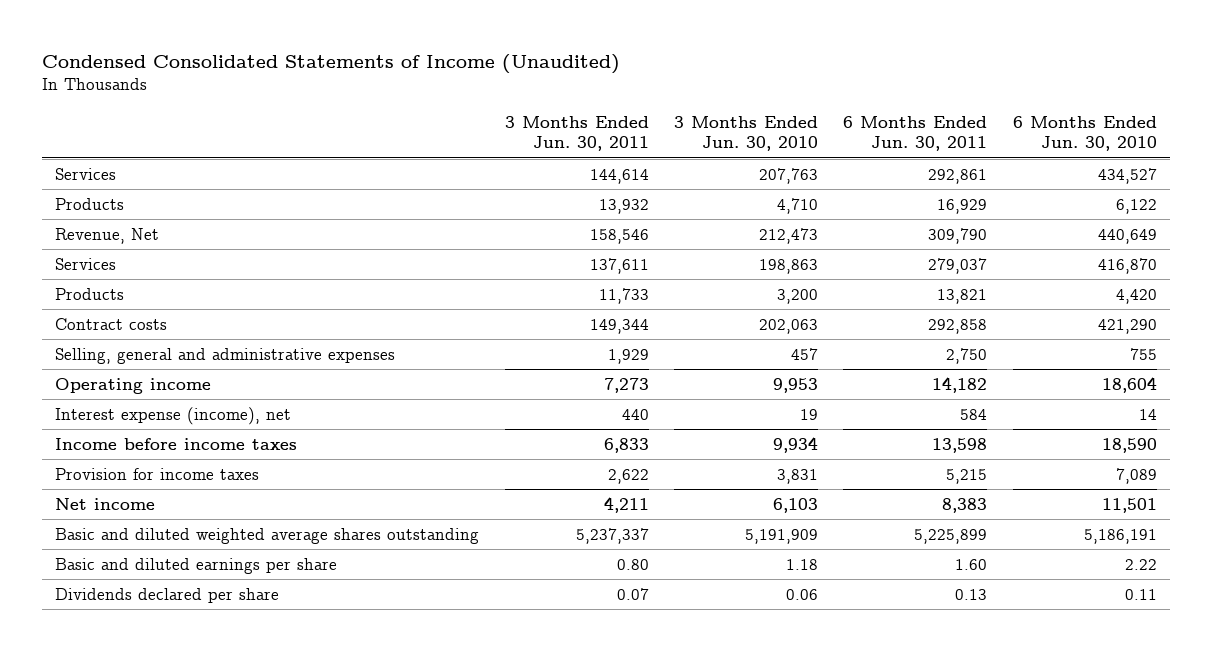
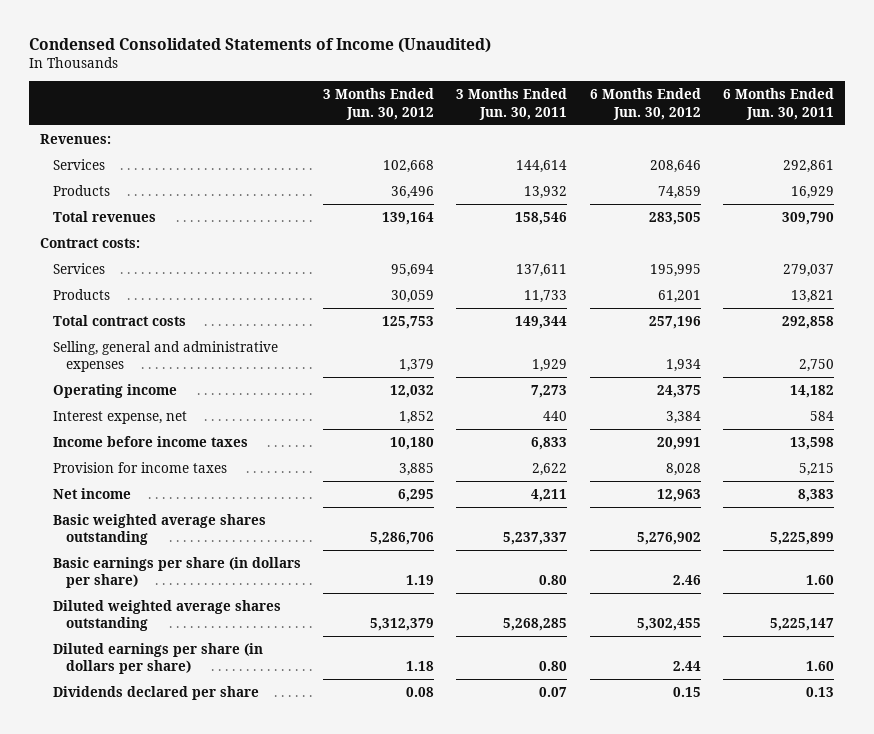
- | 3 Months Ended Jun. 30, 2011 | 3 Months Ended Jun. 30, 2010 | 6 Months Ended Jun. 30, 2011 | 6 Months Ended Jun. 30, 2010
+ | 3 Months Ended Jun. 30, 2012 | 3 Months Ended Jun. 30, 2011 | 6 Months Ended Jun. 30, 2012 | 6 Months Ended Jun. 30, 2011
+ Revenues:
- Revenue, Net | 158,546 | 212,473 | 309,790 | 440,649
+ Total revenues | 139,164 | 158,546 | 283,505 | 309,790
+ Contract costs:
- Contract costs | 149,344 | 202,063 | 292,858 | 421,290
+ Total contract costs | 125,753 | 149,344 | 257,196 | 292,858
- Interest expense (income), net | 440 | 19 | 584 | 14
+ Interest expense, net | 1,852 | 440 | 3,384 | 584
- Basic and diluted weighted average shares outstanding | 5,237,337 | 5,191,909 | 5,225,899 | 5,186,191
- Basic and diluted earnings per share | 0.80 | 1.18 | 1.60 | 2.22
+ Basic weighted average shares outstanding | 5,286,706 | 5,237,337 | 5,276,902 | 5,225,899
+ Basic earnings per share (in dollars per share) | 1.19 | 0.80 | 2.46 | 1.60
+ Diluted weighted average shares outstanding | 5,312,379 | 5,268,285 | 5,302,455 | 5,225,147
+ Diluted earnings per share (in dollars per share) | 1.18 | 0.80 | 2.44 | 1.60

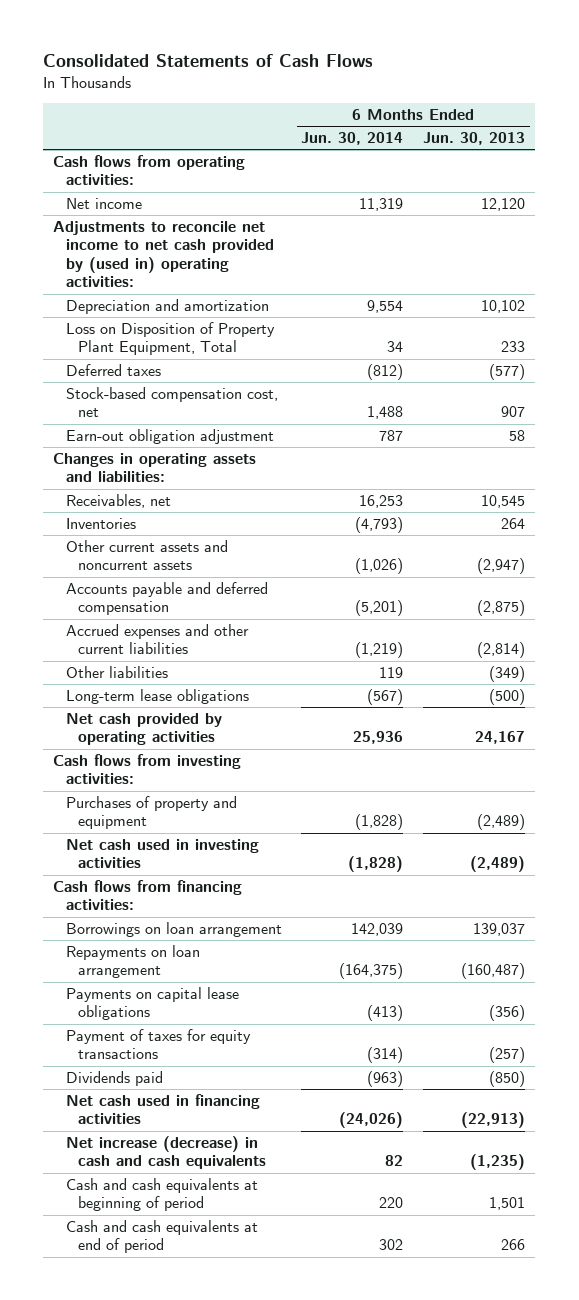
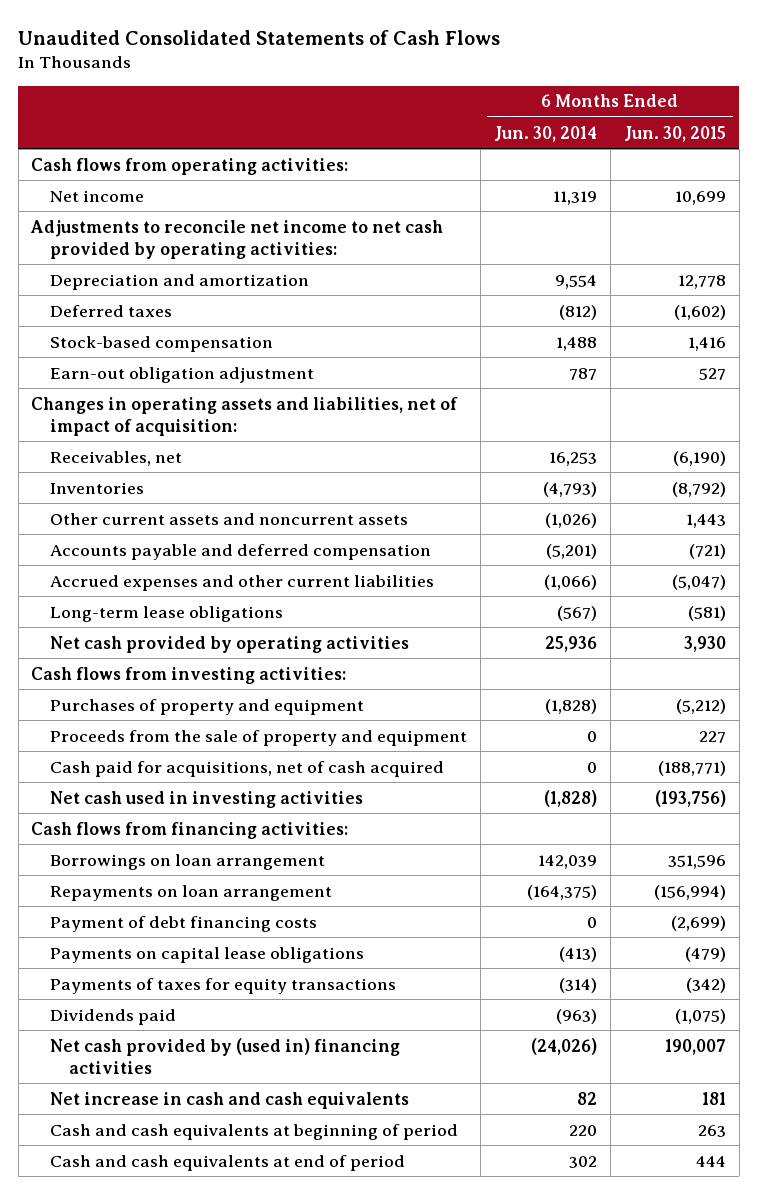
- Consolidated Statements of Cash Flows
+ Unaudited Consolidated Statements of Cash Flows
- | 6 Months Ended Jun. 30, 2014 | 6 Months Ended Jun. 30, 2013
+ | 6 Months Ended Jun. 30, 2014 | 6 Months Ended Jun. 30, 2015
- Adjustments to reconcile net income to net cash provided by (used in) operating activities:
+ Adjustments to reconcile net income to net cash provided by operating activities:
- Loss on Disposition of Property Plant Equipment, Total | 34 | 233
- Stock-based compensation cost, net | 1,488 | 907
+ Stock-based compensation | 1,488 | 1,416
- Changes in operating assets and liabilities:
+ Changes in operating assets and liabilities, net of impact of acquisition:
- Accrued expenses and other current liabilities | (1,219) | (2,814)
- Other liabilities | 119 | (349)
+ Accrued expenses and other current liabilities | (1,066) | (5,047)
+ Proceeds from the sale of property and equipment | 0 | 227
+ Cash paid for acquisitions, net of cash acquired | 0 | (188,771)
+ Payment of debt financing costs | 0 | (2,699)
- Payment of taxes for equity transactions | (314) | (257)
+ Payments of taxes for equity transactions | (314) | (342)
- Net cash used in financing activities | (24,026) | (22,913)
- Net increase (decrease) in cash and cash equivalents | 82 | (1,235)
+ Net cash provided by (used in) financing activities | (24,026) | 190,007
+ Net increase in cash and cash equivalents | 82 | 181

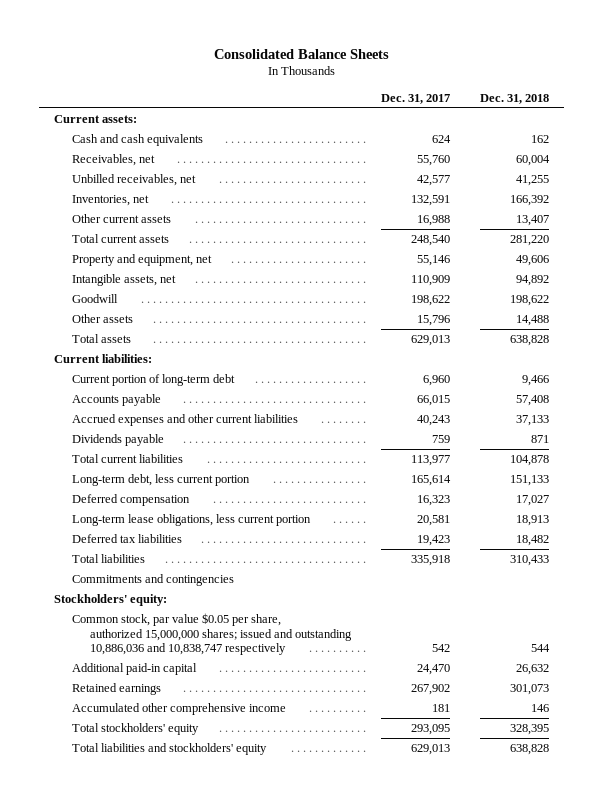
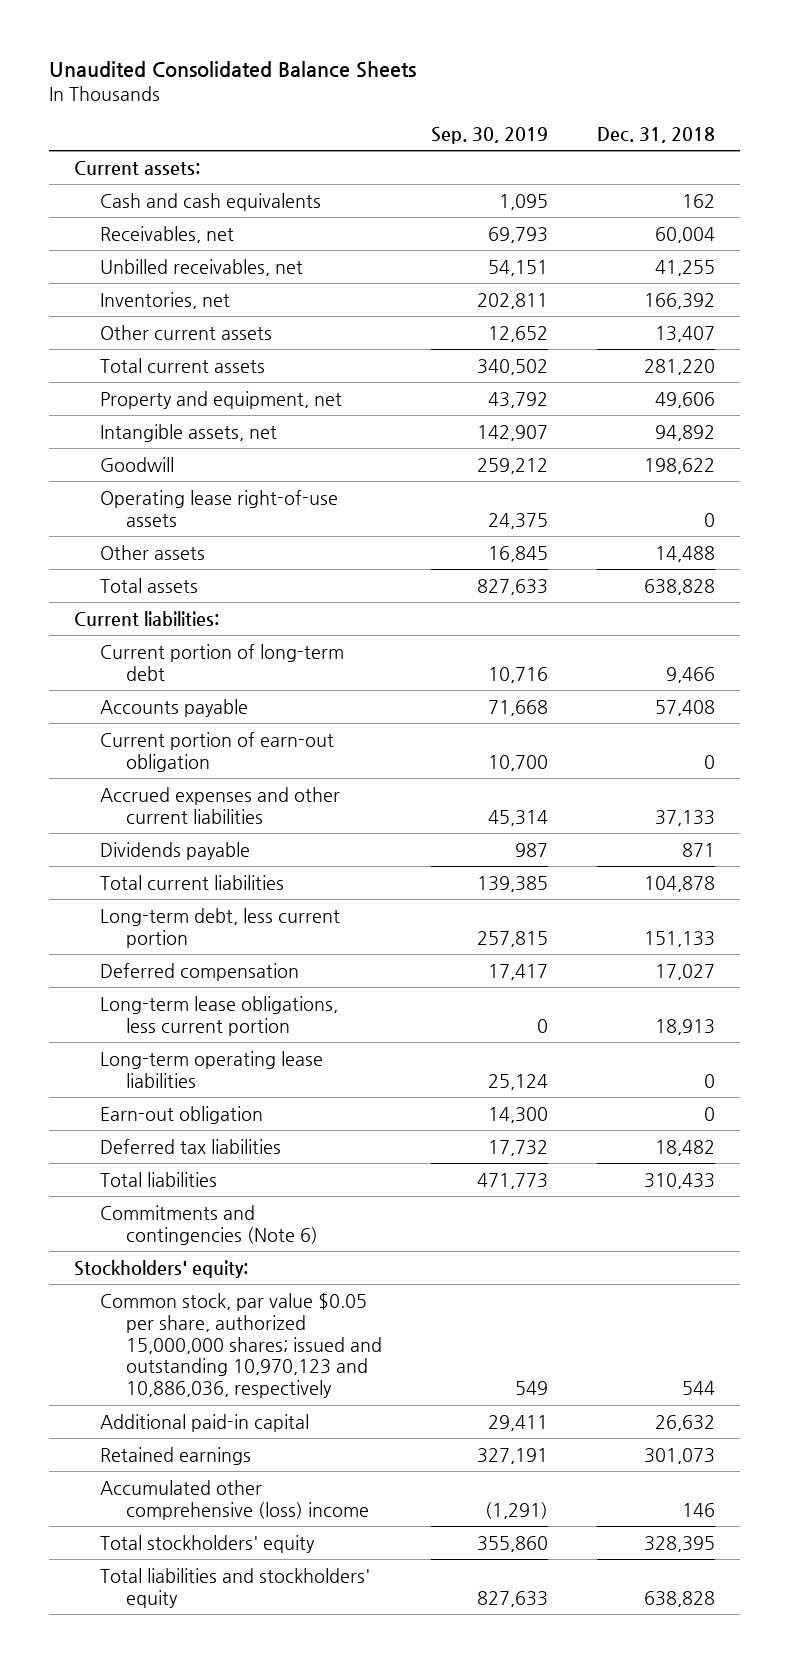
- Consolidated Balance Sheets
+ Unaudited Consolidated Balance Sheets
- | Dec. 31, 2017 | Dec. 31, 2018
+ | Sep. 30, 2019 | Dec. 31, 2018
+ Operating lease right-of-use assets | 24,375 | 0
+ Current portion of earn-out obligation | 10,700 | 0
+ Long-term operating lease liabilities | 25,124 | 0
+ Earn-out obligation | 14,300 | 0
- Commitments and contingencies
+ Commitments and contingencies (Note 6)
- Common stock, par value $0.05 per share, authorized 15,000,000 shares; issued and outstanding 10,886,036 and 10,838,747 respectively | 542 | 544
+ Common stock, par value $0.05 per share, authorized 15,000,000 shares; issued and outstanding 10,970,123 and 10,886,036, respectively | 549 | 544
- Accumulated other comprehensive income | 181 | 146
+ Accumulated other comprehensive (loss) income | (1,291) | 146

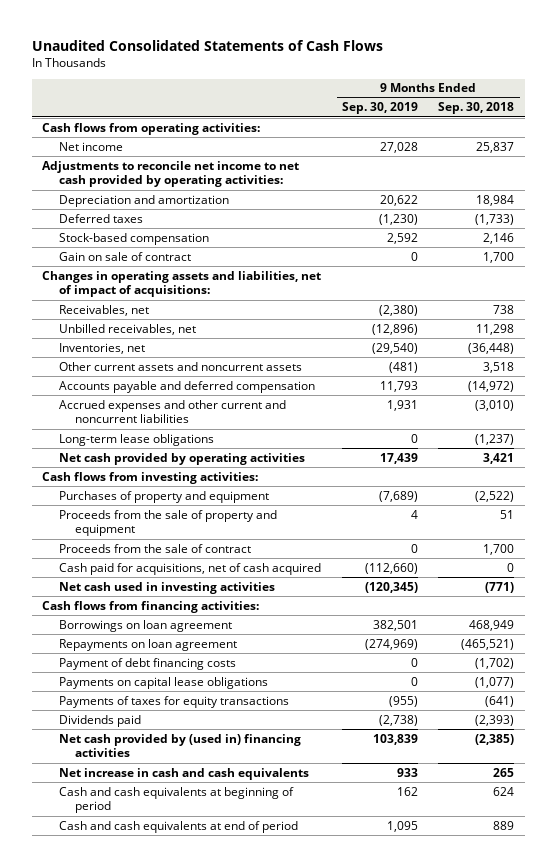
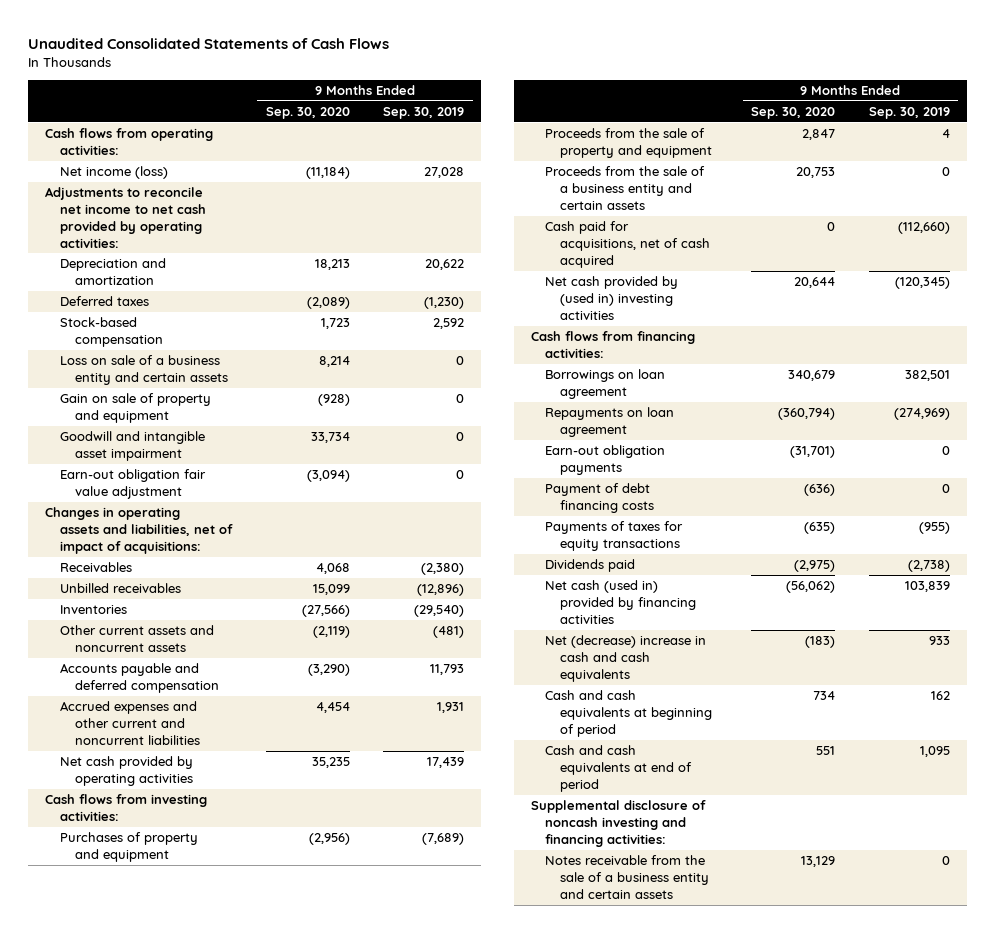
- | 9 Months Ended Sep. 30, 2019 | 9 Months Ended Sep. 30, 2018
+ | 9 Months Ended Sep. 30, 2020 | 9 Months Ended Sep. 30, 2019
- Net income | 27,028 | 25,837
+ Net income (loss) | (11,184) | 27,028
- Gain on sale of contract | 0 | 1,700
+ Loss on sale of a business entity and certain assets | 8,214 | 0
+ Gain on sale of property and equipment | (928) | 0
+ Goodwill and intangible asset impairment | 33,734 | 0
+ Earn-out obligation fair value adjustment | (3,094) | 0
- Receivables, net | (2,380) | 738
- Unbilled receivables, net | (12,896) | 11,298
- Inventories, net | (29,540) | (36,448)
+ Receivables | 4,068 | (2,380)
+ Unbilled receivables | 15,099 | (12,896)
+ Inventories | (27,566) | (29,540)
- Long-term lease obligations | 0 | (1,237)
- Proceeds from the sale of contract | 0 | 1,700
+ Proceeds from the sale of a business entity and certain assets | 20,753 | 0
- Net cash used in investing activities | (120,345) | (771)
+ Net cash provided by (used in) investing activities | 20,644 | (120,345)
+ Earn-out obligation payments | (31,701) | 0
- Payments on capital lease obligations | 0 | (1,077)
- Net cash provided by (used in) financing activities | 103,839 | (2,385)
- Net increase in cash and cash equivalents | 933 | 265
+ Net cash (used in) provided by financing activities | (56,062) | 103,839
+ Net (decrease) increase in cash and cash equivalents | (183) | 933
+ Supplemental disclosure of noncash investing and financing activities:
+ Notes receivable from the sale of a business entity and certain assets | 13,129 | 0

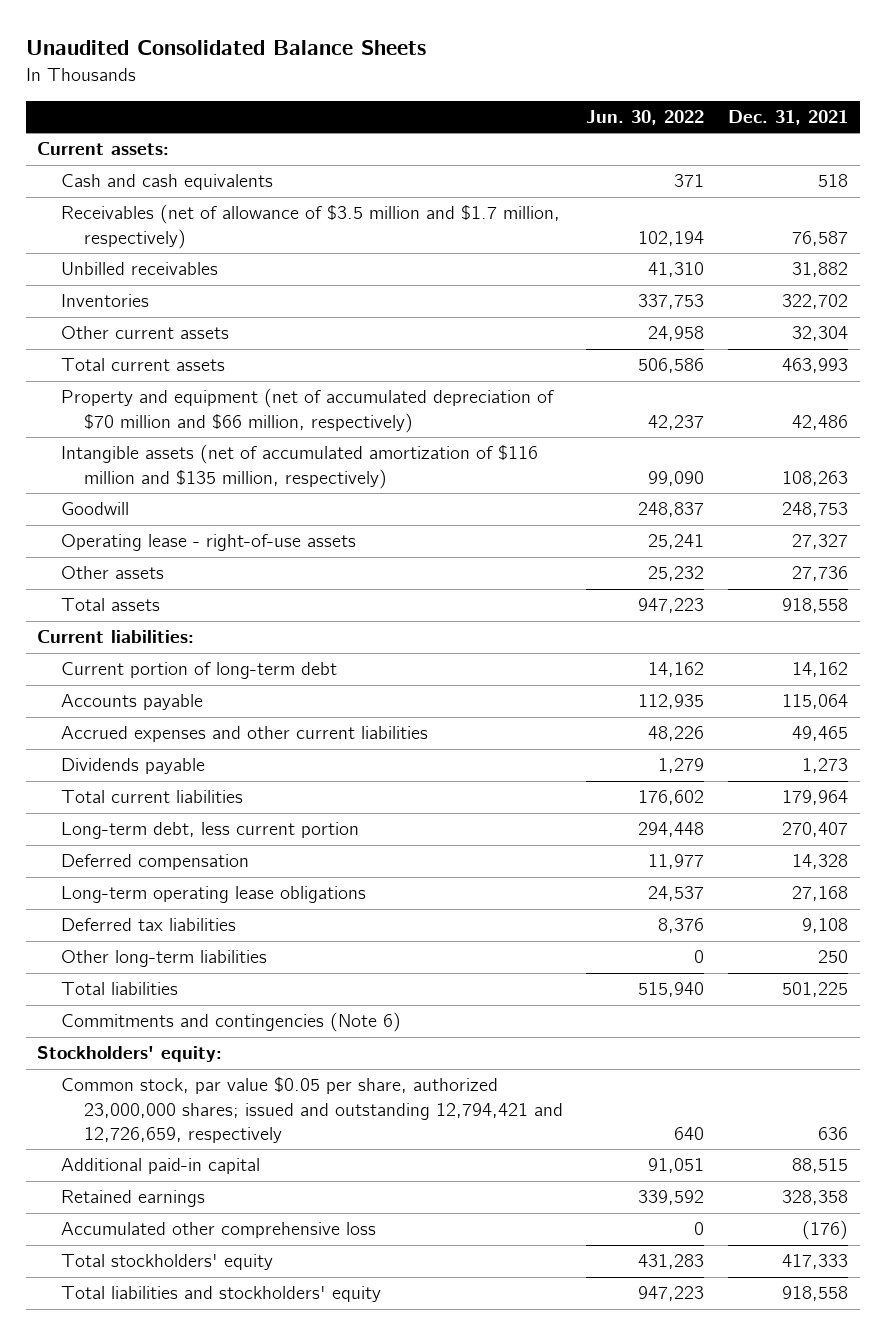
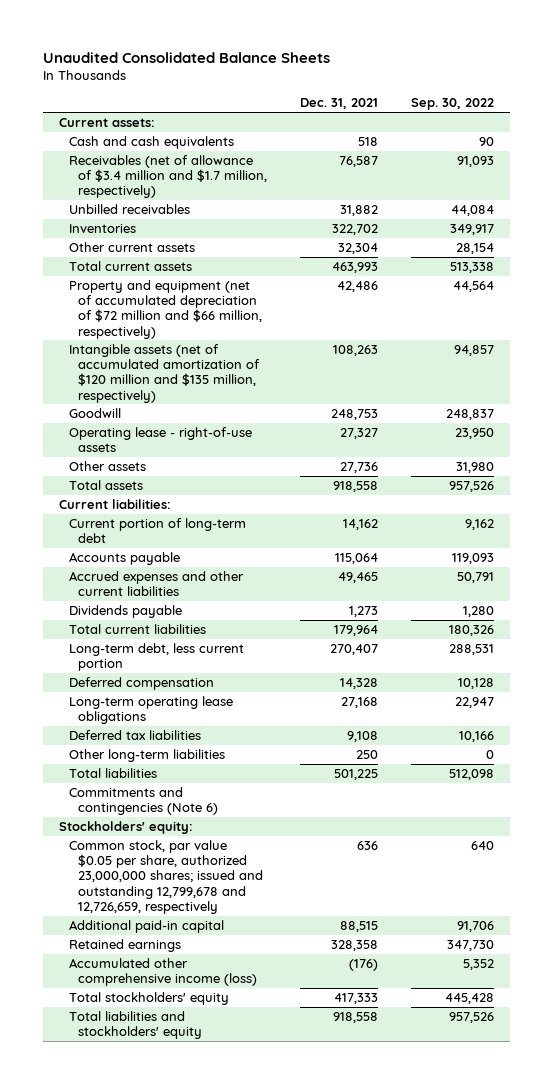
- | Jun. 30, 2022 | Dec. 31, 2021
+ | Dec. 31, 2021 | Sep. 30, 2022
- Receivables (net of allowance of $3.5 million and $1.7 million, respectively) | 102,194 | 76,587
+ Receivables (net of allowance of $3.4 million and $1.7 million, respectively) | 76,587 | 91,093
- Property and equipment (net of accumulated depreciation of $70 million and $66 million, respectively) | 42,237 | 42,486
- Intangible assets (net of accumulated amortization of $116 million and $135 million, respectively) | 99,090 | 108,263
+ Property and equipment (net of accumulated depreciation of $72 million and $66 million, respectively) | 42,486 | 44,564
+ Intangible assets (net of accumulated amortization of $120 million and $135 million, respectively) | 108,263 | 94,857
- Common stock, par value $0.05 per share, authorized 23,000,000 shares; issued and outstanding 12,794,421 and 12,726,659, respectively | 640 | 636
+ Common stock, par value $0.05 per share, authorized 23,000,000 shares; issued and outstanding 12,799,678 and 12,726,659, respectively | 636 | 640
- Accumulated other comprehensive loss | 0 | (176)
+ Accumulated other comprehensive income (loss) | (176) | 5,352

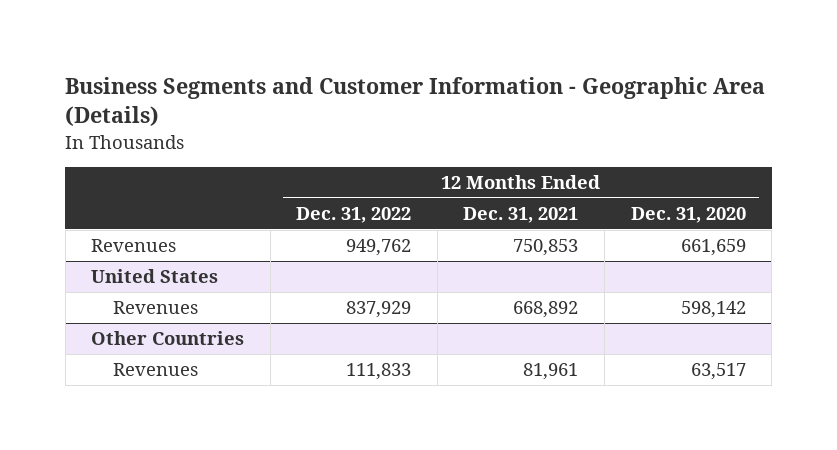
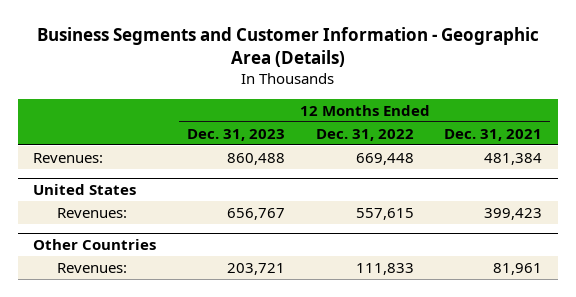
- | 12 Months Ended Dec. 31, 2022 | 12 Months Ended Dec. 31, 2021 | 12 Months Ended Dec. 31, 2020
+ | 12 Months Ended Dec. 31, 2023 | 12 Months Ended Dec. 31, 2022 | 12 Months Ended Dec. 31, 2021
- Revenues | 949,762 | 750,853 | 661,659
+ Revenues: | 860,488 | 669,448 | 481,384
@ United States
- Revenues | 837,929 | 668,892 | 598,142
+ Revenues: | 656,767 | 557,615 | 399,423
@ Other Countries
- Revenues | 111,833 | 81,961 | 63,517
+ Revenues: | 203,721 | 111,833 | 81,961

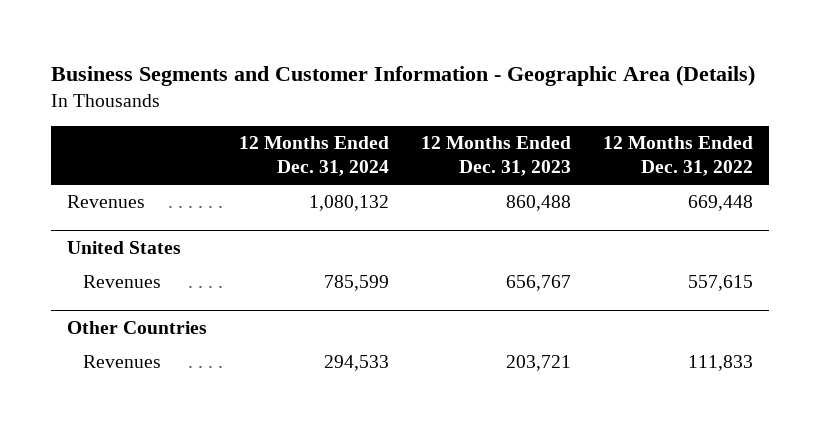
- | 12 Months Ended Dec. 31, 2023 | 12 Months Ended Dec. 31, 2022 | 12 Months Ended Dec. 31, 2021
+ | 12 Months Ended Dec. 31, 2024 | 12 Months Ended Dec. 31, 2023 | 12 Months Ended Dec. 31, 2022
- Revenues: | 860,488 | 669,448 | 481,384
+ Revenues | 1,080,132 | 860,488 | 669,448
@ United States
- Revenues: | 656,767 | 557,615 | 399,423
+ Revenues | 785,599 | 656,767 | 557,615
@ Other Countries
- Revenues: | 203,721 | 111,833 | 81,961
+ Revenues | 294,533 | 203,721 | 111,833

